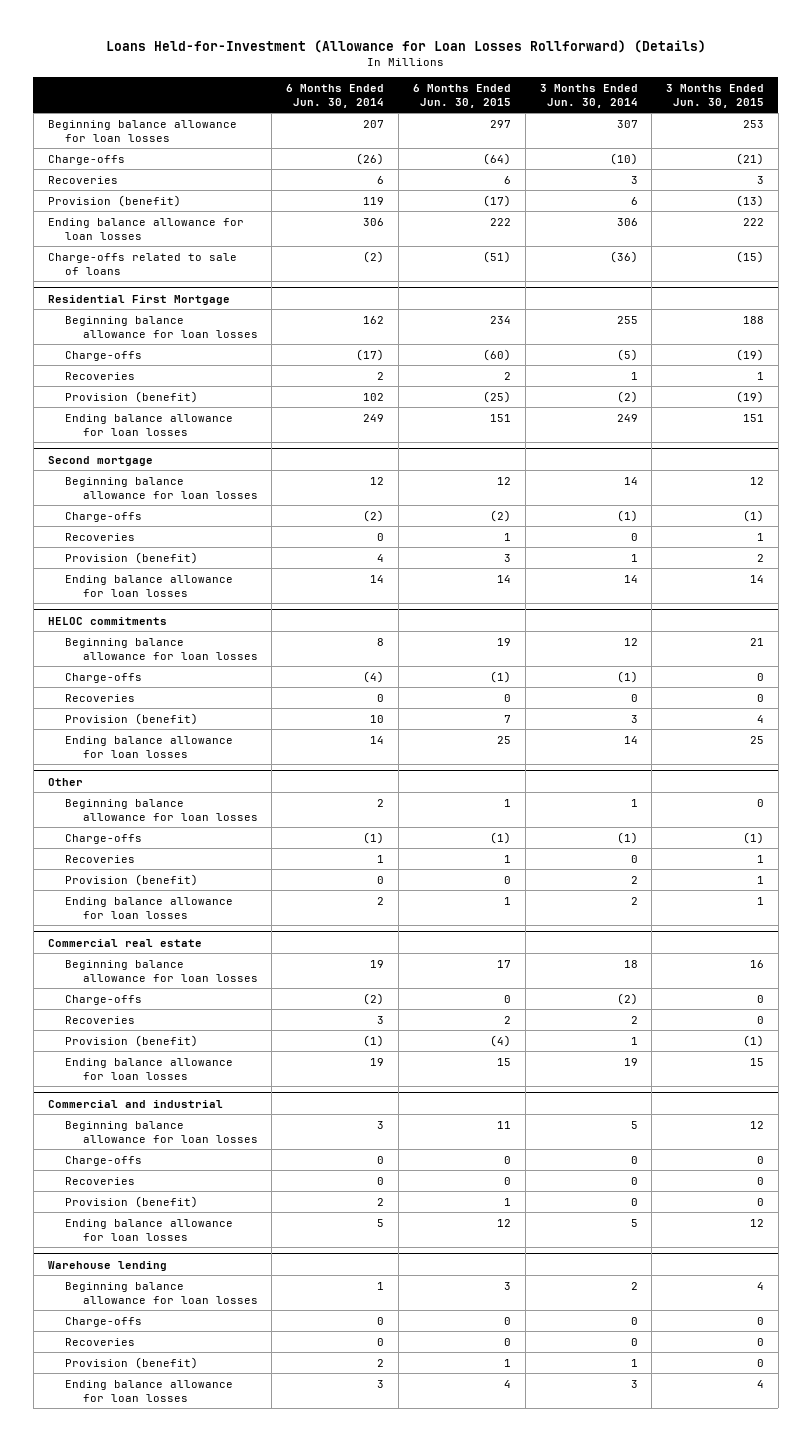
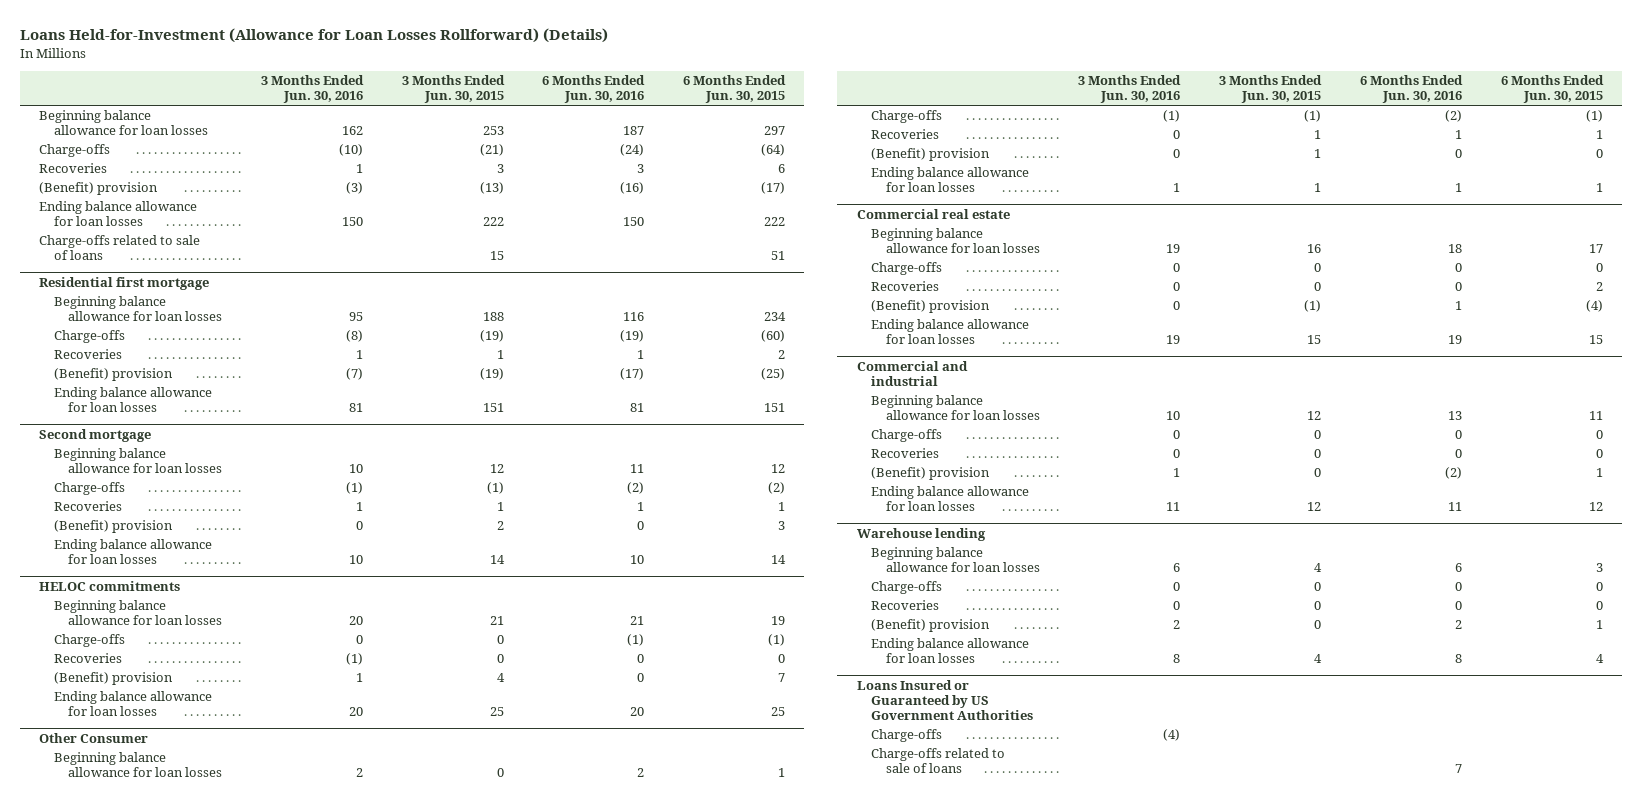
- | 6 Months Ended Jun. 30, 2014 | 6 Months Ended Jun. 30, 2015 | 3 Months Ended Jun. 30, 2014 | 3 Months Ended Jun. 30, 2015
+ | 3 Months Ended Jun. 30, 2016 | 3 Months Ended Jun. 30, 2015 | 6 Months Ended Jun. 30, 2016 | 6 Months Ended Jun. 30, 2015
- Provision (benefit) | 119 | (17) | 6 | (13)
+ (Benefit) provision | (3) | (13) | (16) | (17)
- Charge-offs related to sale of loans | (2) | (51) | (36) | (15)
- Residential First Mortgage
+ Charge-offs related to sale of loans | | 15 | | 51
+ Residential first mortgage
- Provision (benefit) | 102 | (25) | (2) | (19)
+ (Benefit) provision | (7) | (19) | (17) | (25)
@ Second mortgage
- Provision (benefit) | 4 | 3 | 1 | 2
+ (Benefit) provision | 0 | 2 | 0 | 3
@ HELOC commitments
- Provision (benefit) | 10 | 7 | 3 | 4
+ (Benefit) provision | 1 | 4 | 0 | 7
- Other
+ Other Consumer
- Provision (benefit) | 0 | 0 | 2 | 1
+ (Benefit) provision | 0 | 1 | 0 | 0
@ Commercial real estate
- Provision (benefit) | (1) | (4) | 1 | (1)
+ (Benefit) provision | 0 | (1) | 1 | (4)
@ Commercial and industrial
- Provision (benefit) | 2 | 1 | 0 | 0
+ (Benefit) provision | 1 | 0 | (2) | 1
@ Warehouse lending
- Provision (benefit) | 2 | 1 | 1 | 0
+ (Benefit) provision | 2 | 0 | 2 | 1
+ Loans Insured or Guaranteed by US Government Authorities
+ Charge-offs | (4) | | |
+ Charge-offs related to sale of loans | | | 7 |

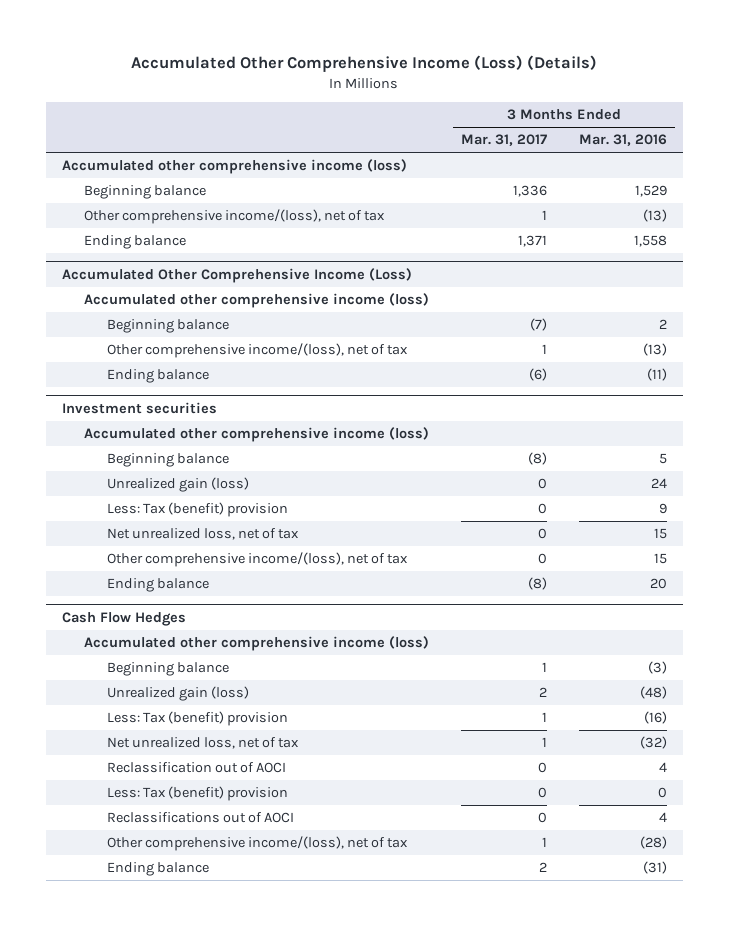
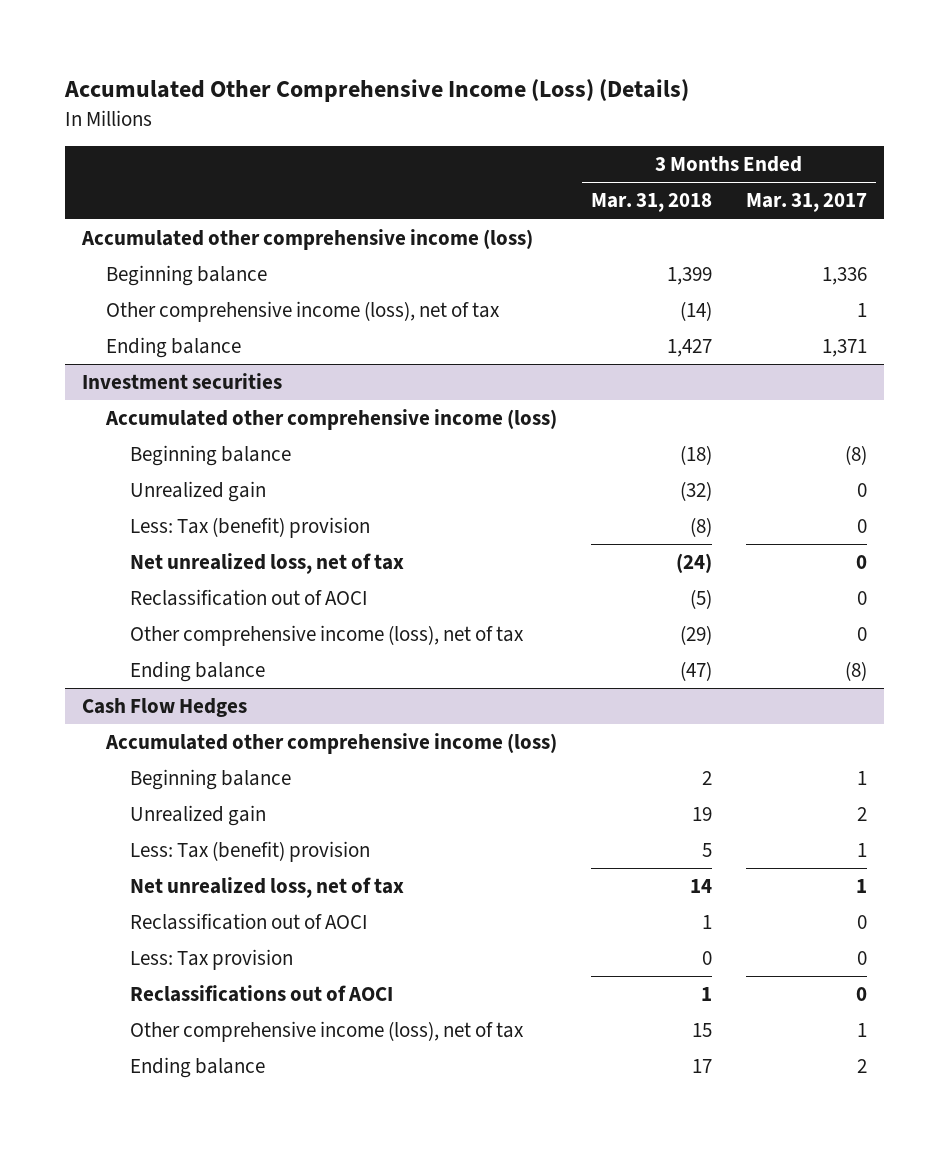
- | 3 Months Ended Mar. 31, 2017 | 3 Months Ended Mar. 31, 2016
+ | 3 Months Ended Mar. 31, 2018 | 3 Months Ended Mar. 31, 2017
- Other comprehensive income/(loss), net of tax | 1 | (13)
+ Other comprehensive income (loss), net of tax | (14) | 1
- Accumulated Other Comprehensive Income (Loss)
- Accumulated other comprehensive income (loss)
- Beginning balance | (7) | 2
- Other comprehensive income/(loss), net of tax | 1 | (13)
- Ending balance | (6) | (11)
@ Investment securities
- Unrealized gain (loss) | 0 | 24
+ Unrealized gain | (32) | 0
- Other comprehensive income/(loss), net of tax | 0 | 15
+ Reclassification out of AOCI | (5) | 0
+ Other comprehensive income (loss), net of tax | (29) | 0
@ Cash Flow Hedges
- Unrealized gain (loss) | 2 | (48)
+ Unrealized gain | 19 | 2
- Less: Tax (benefit) provision | 0 | 0
+ Less: Tax provision | 0 | 0
- Other comprehensive income/(loss), net of tax | 1 | (28)
+ Other comprehensive income (loss), net of tax | 15 | 1

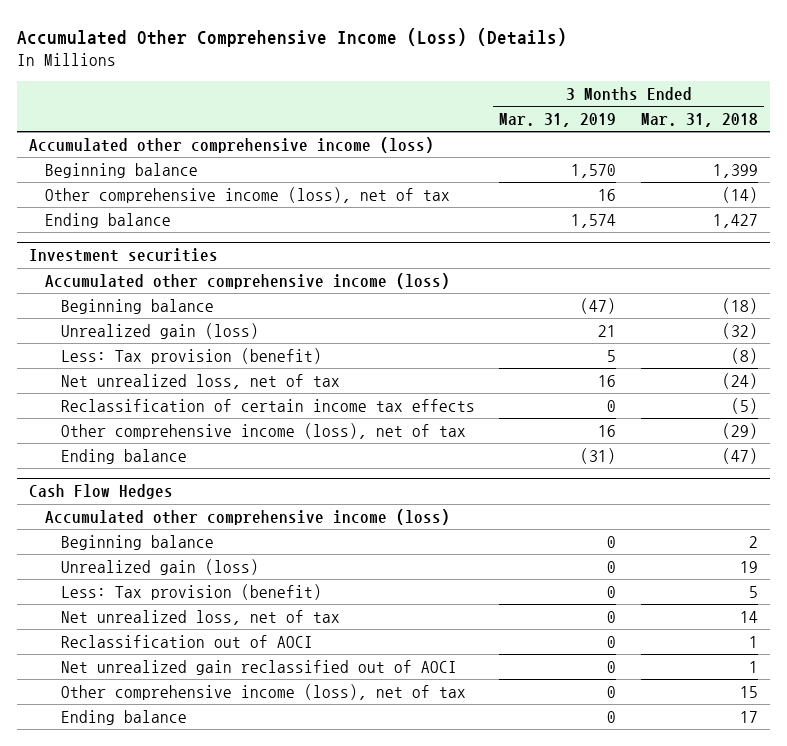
- | 3 Months Ended Mar. 31, 2018 | 3 Months Ended Mar. 31, 2017
+ | 3 Months Ended Mar. 31, 2019 | 3 Months Ended Mar. 31, 2018
@ Investment securities
- Unrealized gain | (32) | 0
- Less: Tax (benefit) provision | (8) | 0
+ Unrealized gain (loss) | 21 | (32)
+ Less: Tax provision (benefit) | 5 | (8)
- Reclassification out of AOCI | (5) | 0
+ Reclassification of certain income tax effects | 0 | (5)
@ Cash Flow Hedges
- Unrealized gain | 19 | 2
- Less: Tax (benefit) provision | 5 | 1
+ Unrealized gain (loss) | 0 | 19
+ Less: Tax provision (benefit) | 0 | 5
- Less: Tax provision | 0 | 0
- Reclassifications out of AOCI | 1 | 0
+ Net unrealized gain reclassified out of AOCI | 0 | 1

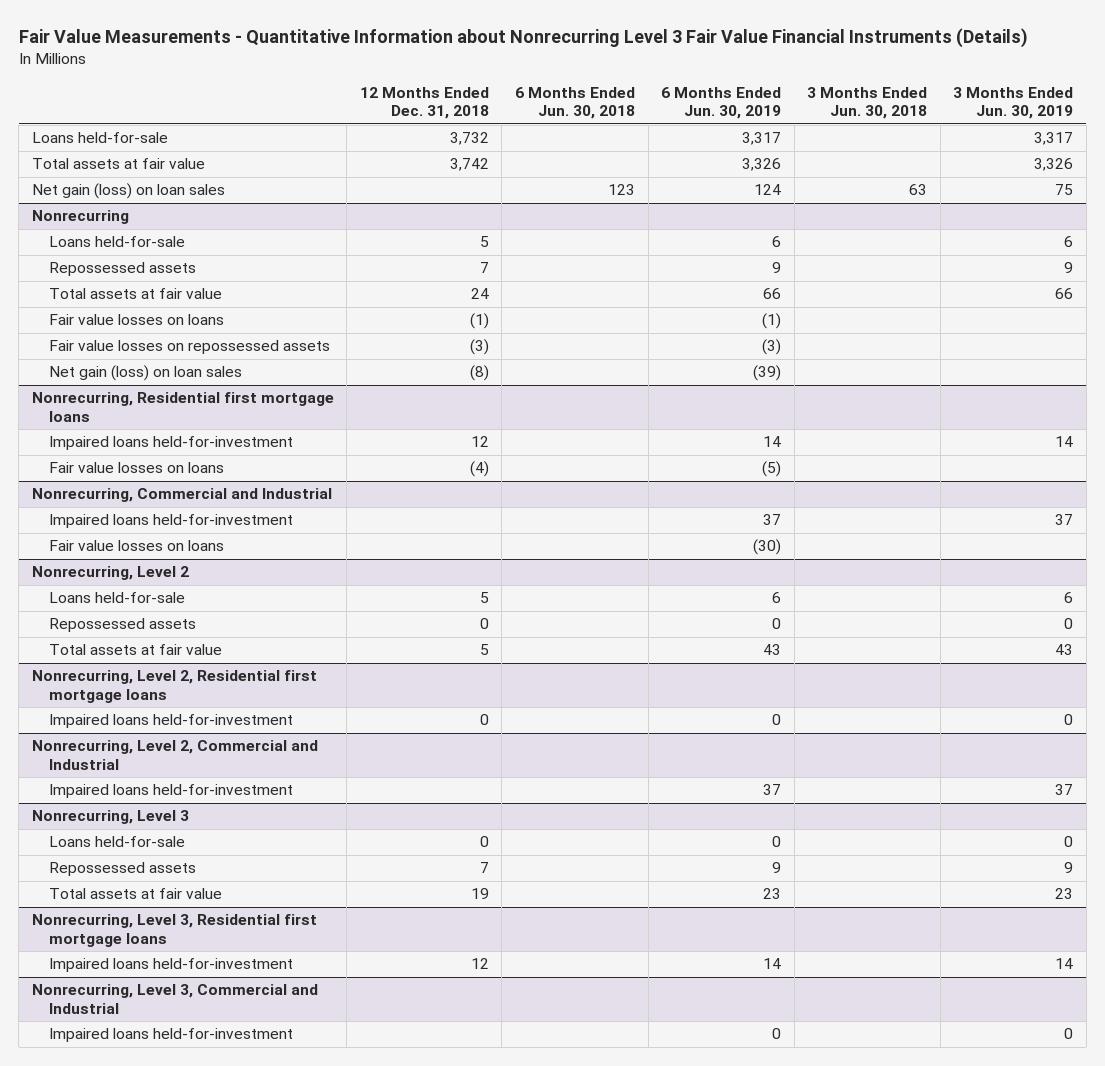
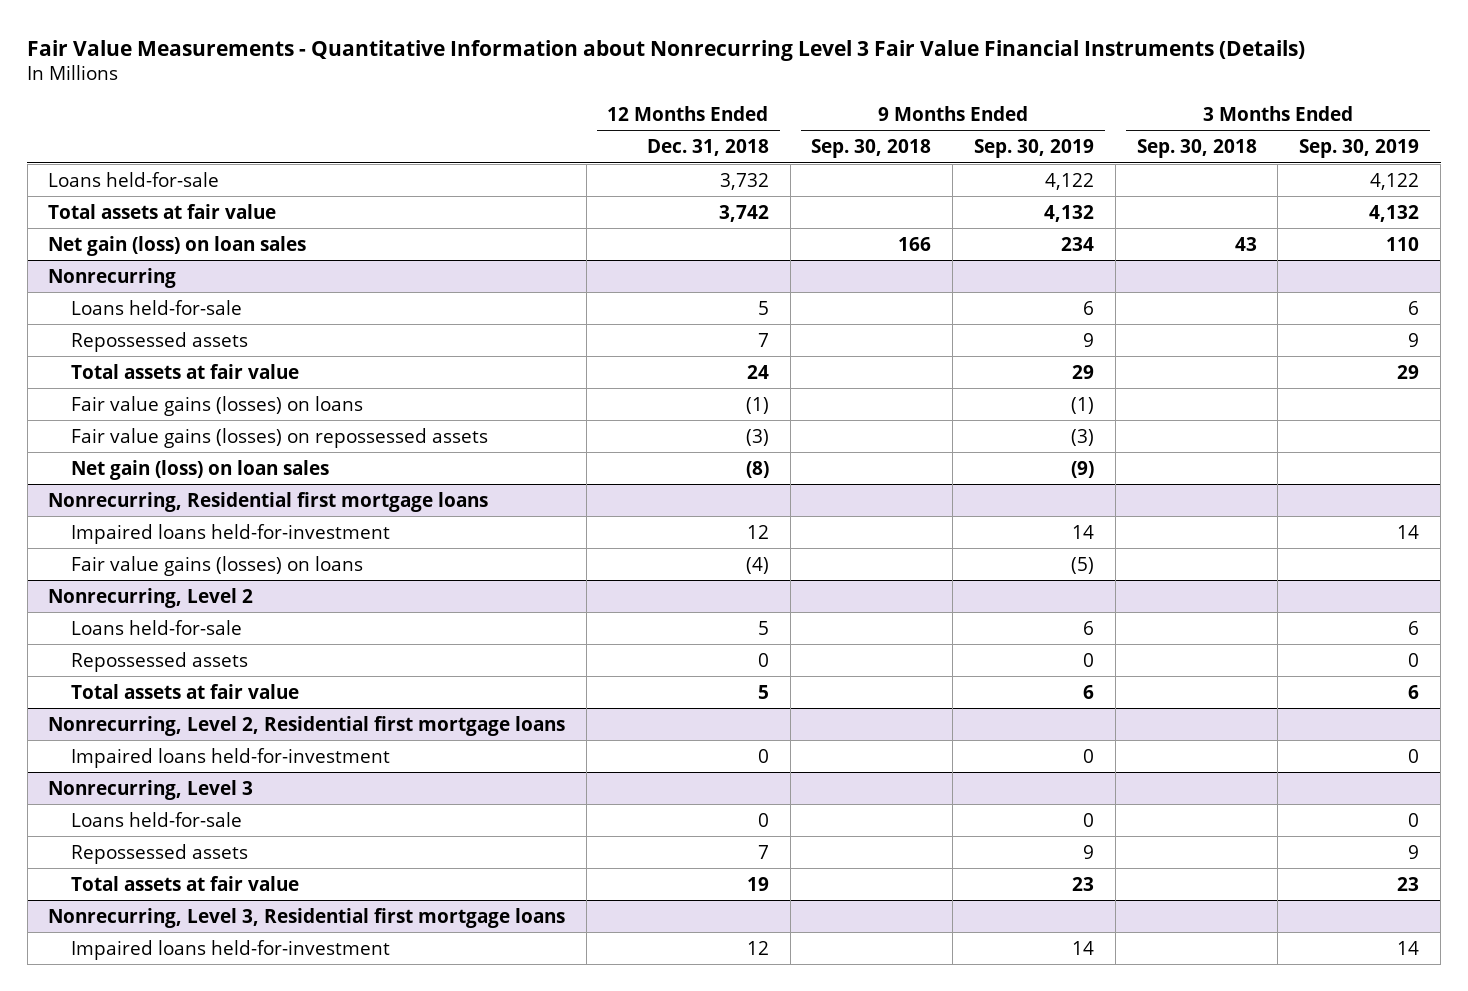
- | 12 Months Ended Dec. 31, 2018 | 6 Months Ended Jun. 30, 2018 | 6 Months Ended Jun. 30, 2019 | 3 Months Ended Jun. 30, 2018 | 3 Months Ended Jun. 30, 2019
+ | 12 Months Ended Dec. 31, 2018 | 9 Months Ended Sep. 30, 2018 | 9 Months Ended Sep. 30, 2019 | 3 Months Ended Sep. 30, 2018 | 3 Months Ended Sep. 30, 2019
@ Nonrecurring
- Fair value losses on loans | (1) | | (1) | |
- Fair value losses on repossessed assets | (3) | | (3) | |
+ Fair value gains (losses) on loans | (1) | | (1) | |
+ Fair value gains (losses) on repossessed assets | (3) | | (3) | |
@ Nonrecurring, Residential first mortgage loans
- Fair value losses on loans | (4) | | (5) | |
- Nonrecurring, Commercial and Industrial
- Impaired loans held-for-investment | | | 37 | | 37
- Fair value losses on loans | | | (30) | |
@ Nonrecurring, Residential first mortgage loans
+ Fair value gains (losses) on loans | (4) | | (5) | |
- Nonrecurring, Level 2, Commercial and Industrial
- Impaired loans held-for-investment | | | 37 | | 37
- Nonrecurring, Level 3, Commercial and Industrial
- Impaired loans held-for-investment | | | 0 | | 0

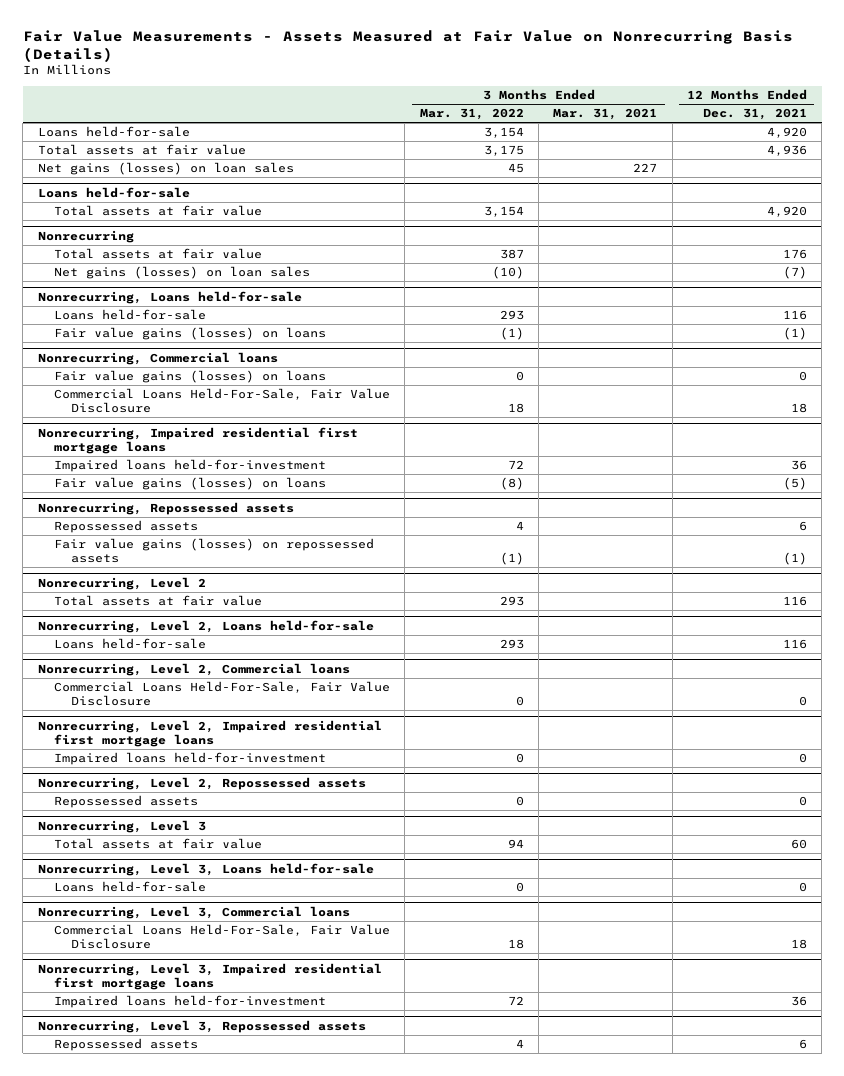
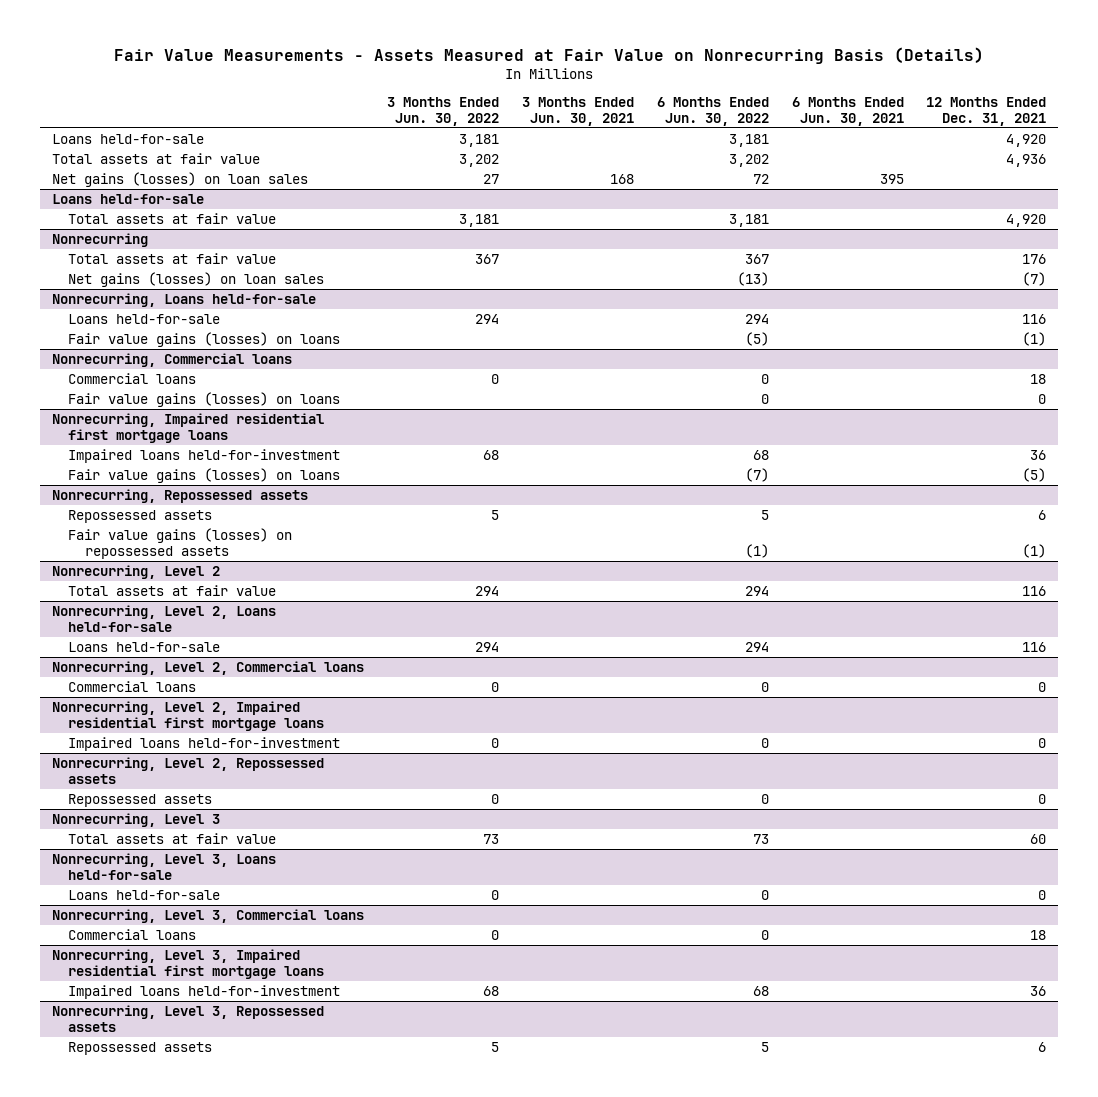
- | 3 Months Ended Mar. 31, 2022 | 3 Months Ended Mar. 31, 2021 | 12 Months Ended Dec. 31, 2021
+ | 3 Months Ended Jun. 30, 2022 | 3 Months Ended Jun. 30, 2021 | 6 Months Ended Jun. 30, 2022 | 6 Months Ended Jun. 30, 2021 | 12 Months Ended Dec. 31, 2021
@ Nonrecurring, Commercial loans
+ Commercial loans | 0 | | 0 | | 18
- Commercial Loans Held-For-Sale, Fair Value Disclosure | 18 | | 18
@ Nonrecurring, Level 2, Commercial loans
- Commercial Loans Held-For-Sale, Fair Value Disclosure | 0 | | 0
+ Commercial loans | 0 | | 0 | | 0
@ Nonrecurring, Level 3, Commercial loans
- Commercial Loans Held-For-Sale, Fair Value Disclosure | 18 | | 18
+ Commercial loans | 0 | | 0 | | 18

